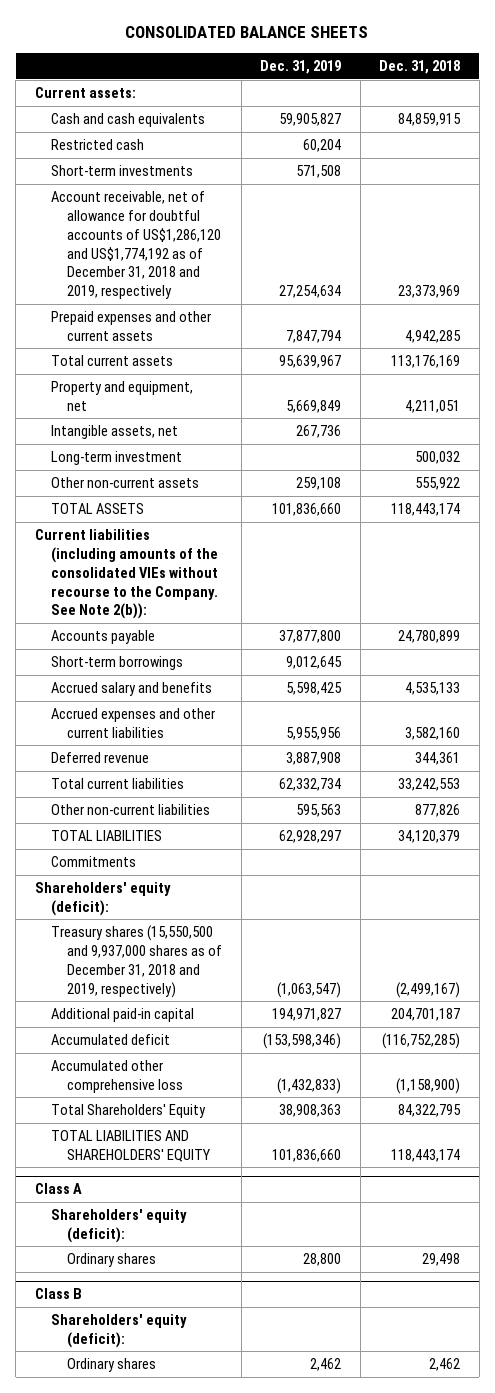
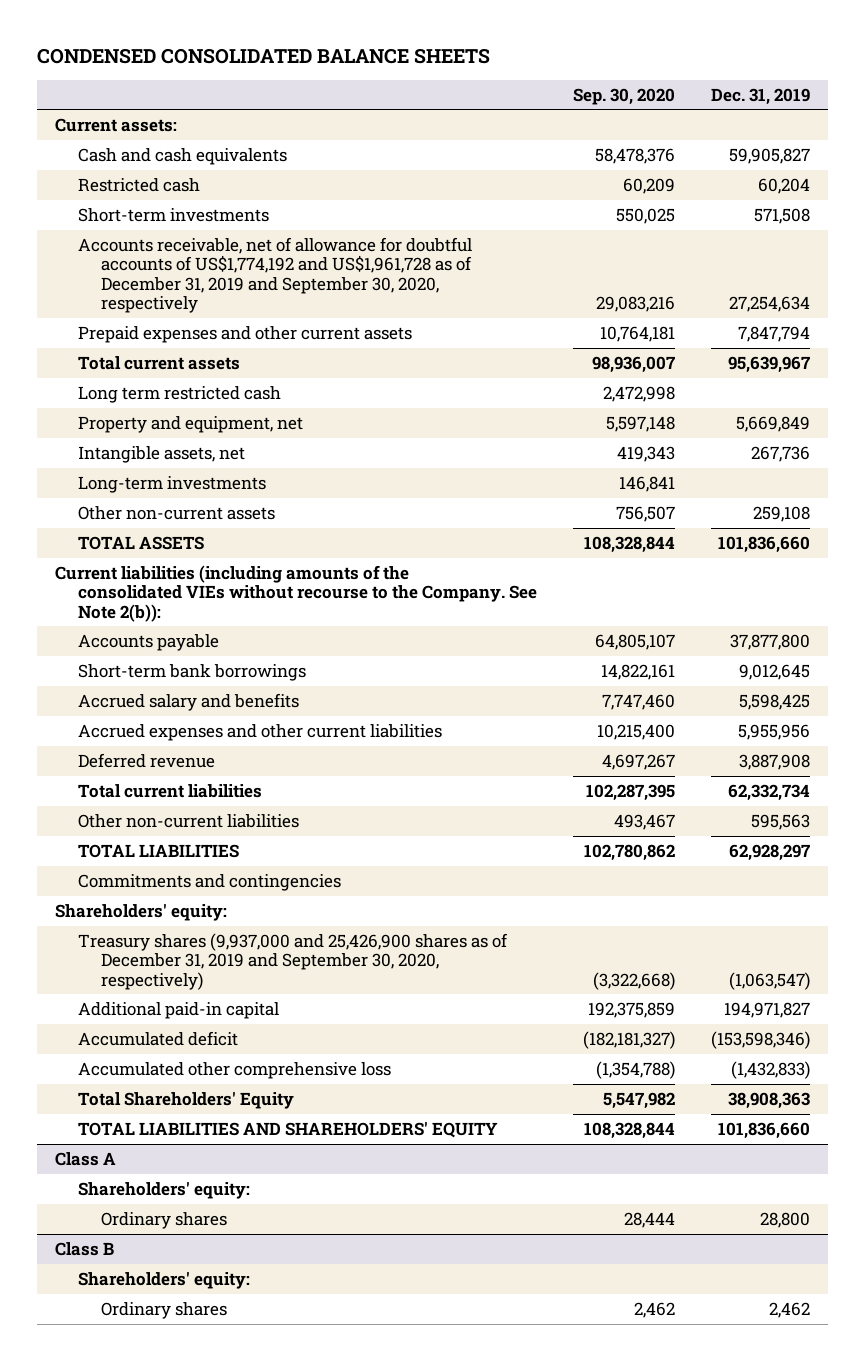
- CONSOLIDATED BALANCE SHEETS
+ CONDENSED CONSOLIDATED BALANCE SHEETS
- | Dec. 31, 2019 | Dec. 31, 2018
+ | Sep. 30, 2020 | Dec. 31, 2019
- Account receivable, net of allowance for doubtful accounts of US$1,286,120 and US$1,774,192 as of December 31, 2018 and 2019, respectively | 27,254,634 | 23,373,969
+ Accounts receivable, net of allowance for doubtful accounts of US$1,774,192 and US$1,961,728 as of December 31, 2019 and September 30, 2020, respectively | 29,083,216 | 27,254,634
+ Long term restricted cash | 2,472,998 |
- Long-term investment | | 500,032
+ Long-term investments | 146,841 |
- Short-term borrowings | 9,012,645 |
+ Short-term bank borrowings | 14,822,161 | 9,012,645
- Commitments
- Shareholders' equity (deficit):
- Treasury shares (15,550,500 and 9,937,000 shares as of December 31, 2018 and 2019, respectively) | (1,063,547) | (2,499,167)
+ Commitments and contingencies
+ Shareholders' equity:
+ Treasury shares (9,937,000 and 25,426,900 shares as of December 31, 2019 and September 30, 2020, respectively) | (3,322,668) | (1,063,547)
@ Class A
- Shareholders' equity (deficit):
+ Shareholders' equity:
@ Class B
- Shareholders' equity (deficit):
+ Shareholders' equity:

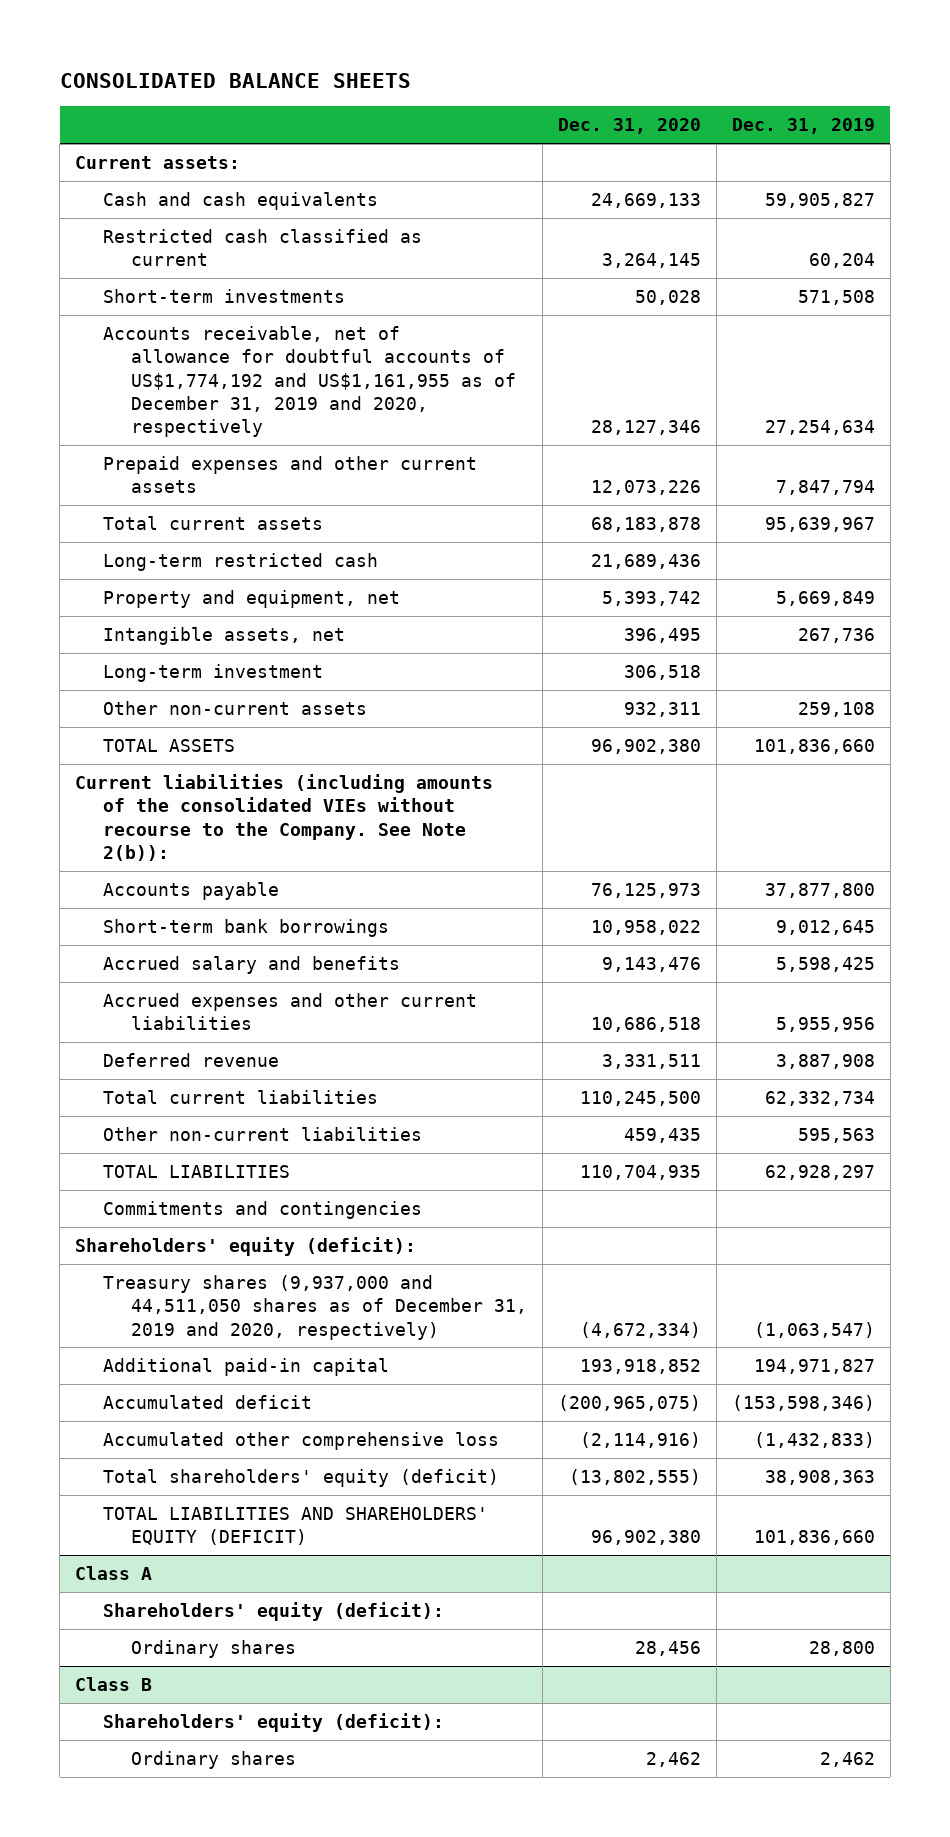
- CONDENSED CONSOLIDATED BALANCE SHEETS
+ CONSOLIDATED BALANCE SHEETS
- | Sep. 30, 2020 | Dec. 31, 2019
+ | Dec. 31, 2020 | Dec. 31, 2019
- Restricted cash | 60,209 | 60,204
+ Restricted cash classified as current | 3,264,145 | 60,204
- Accounts receivable, net of allowance for doubtful accounts of US$1,774,192 and US$1,961,728 as of December 31, 2019 and September 30, 2020, respectively | 29,083,216 | 27,254,634
+ Accounts receivable, net of allowance for doubtful accounts of US$1,774,192 and US$1,161,955 as of December 31, 2019 and 2020, respectively | 28,127,346 | 27,254,634
- Long term restricted cash | 2,472,998 |
+ Long-term restricted cash | 21,689,436 |
- Long-term investments | 146,841 |
+ Long-term investment | 306,518 |
- Shareholders' equity:
- Treasury shares (9,937,000 and 25,426,900 shares as of December 31, 2019 and September 30, 2020, respectively) | (3,322,668) | (1,063,547)
+ Shareholders' equity (deficit):
+ Treasury shares (9,937,000 and 44,511,050 shares as of December 31, 2019 and 2020, respectively) | (4,672,334) | (1,063,547)
- Total Shareholders' Equity | 5,547,982 | 38,908,363
- TOTAL LIABILITIES AND SHAREHOLDERS' EQUITY | 108,328,844 | 101,836,660
+ Total shareholders' equity (deficit) | (13,802,555) | 38,908,363
+ TOTAL LIABILITIES AND SHAREHOLDERS' EQUITY (DEFICIT) | 96,902,380 | 101,836,660
@ Class A
- Shareholders' equity:
+ Shareholders' equity (deficit):
@ Class B
- Shareholders' equity:
+ Shareholders' equity (deficit):

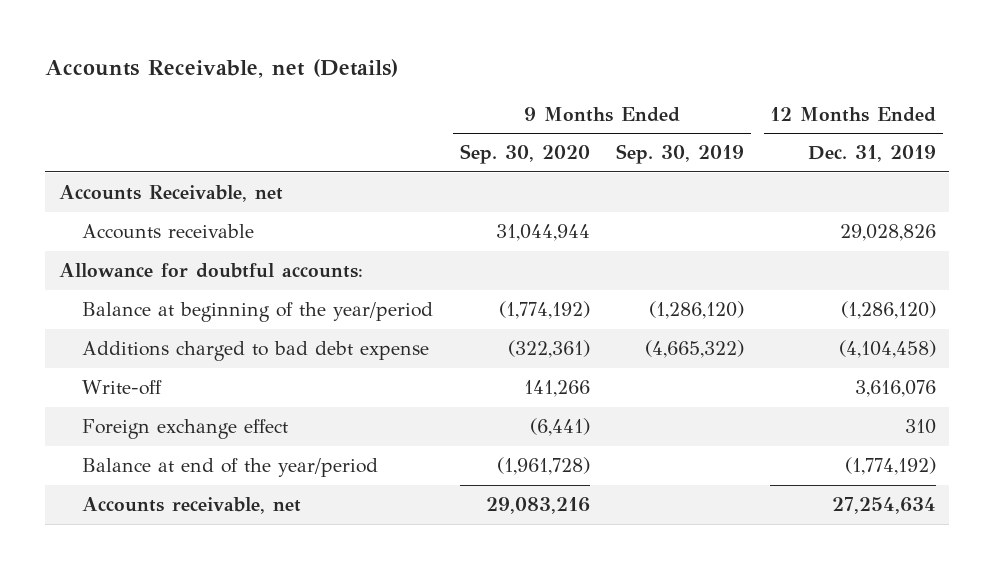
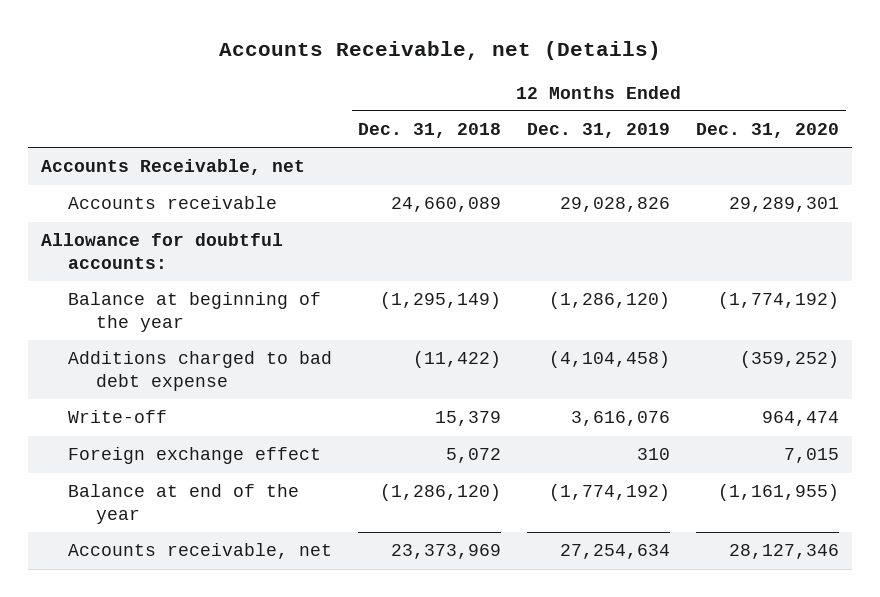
- | 9 Months Ended Sep. 30, 2020 | 9 Months Ended Sep. 30, 2019 | 12 Months Ended Dec. 31, 2019
+ | 12 Months Ended Dec. 31, 2018 | 12 Months Ended Dec. 31, 2019 | 12 Months Ended Dec. 31, 2020
- Balance at beginning of the year/period | (1,774,192) | (1,286,120) | (1,286,120)
+ Balance at beginning of the year | (1,295,149) | (1,286,120) | (1,774,192)
- Balance at end of the year/period | (1,961,728) | | (1,774,192)
+ Balance at end of the year | (1,286,120) | (1,774,192) | (1,161,955)

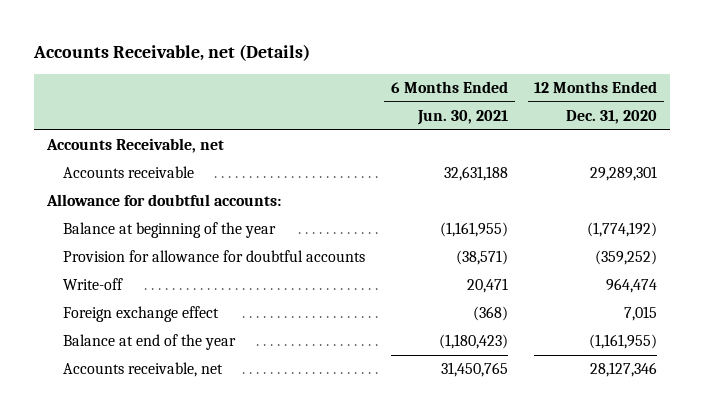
- | 12 Months Ended Dec. 31, 2018 | 12 Months Ended Dec. 31, 2019 | 12 Months Ended Dec. 31, 2020
+ | 6 Months Ended Jun. 30, 2021 | 12 Months Ended Dec. 31, 2020
- Additions charged to bad debt expense | (11,422) | (4,104,458) | (359,252)
+ Provision for allowance for doubtful accounts | (38,571) | (359,252)

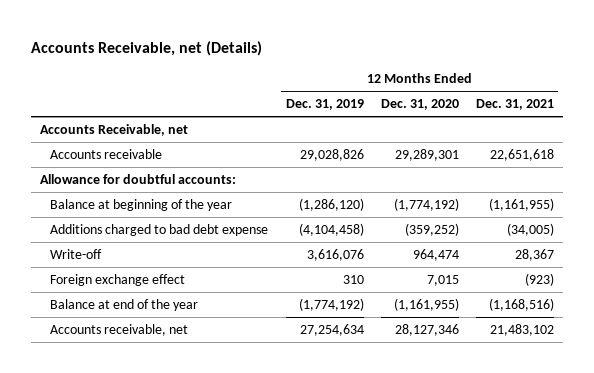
- | 6 Months Ended Jun. 30, 2021 | 12 Months Ended Dec. 31, 2020
+ | 12 Months Ended Dec. 31, 2019 | 12 Months Ended Dec. 31, 2020 | 12 Months Ended Dec. 31, 2021
- Provision for allowance for doubtful accounts | (38,571) | (359,252)
+ Additions charged to bad debt expense | (4,104,458) | (359,252) | (34,005)

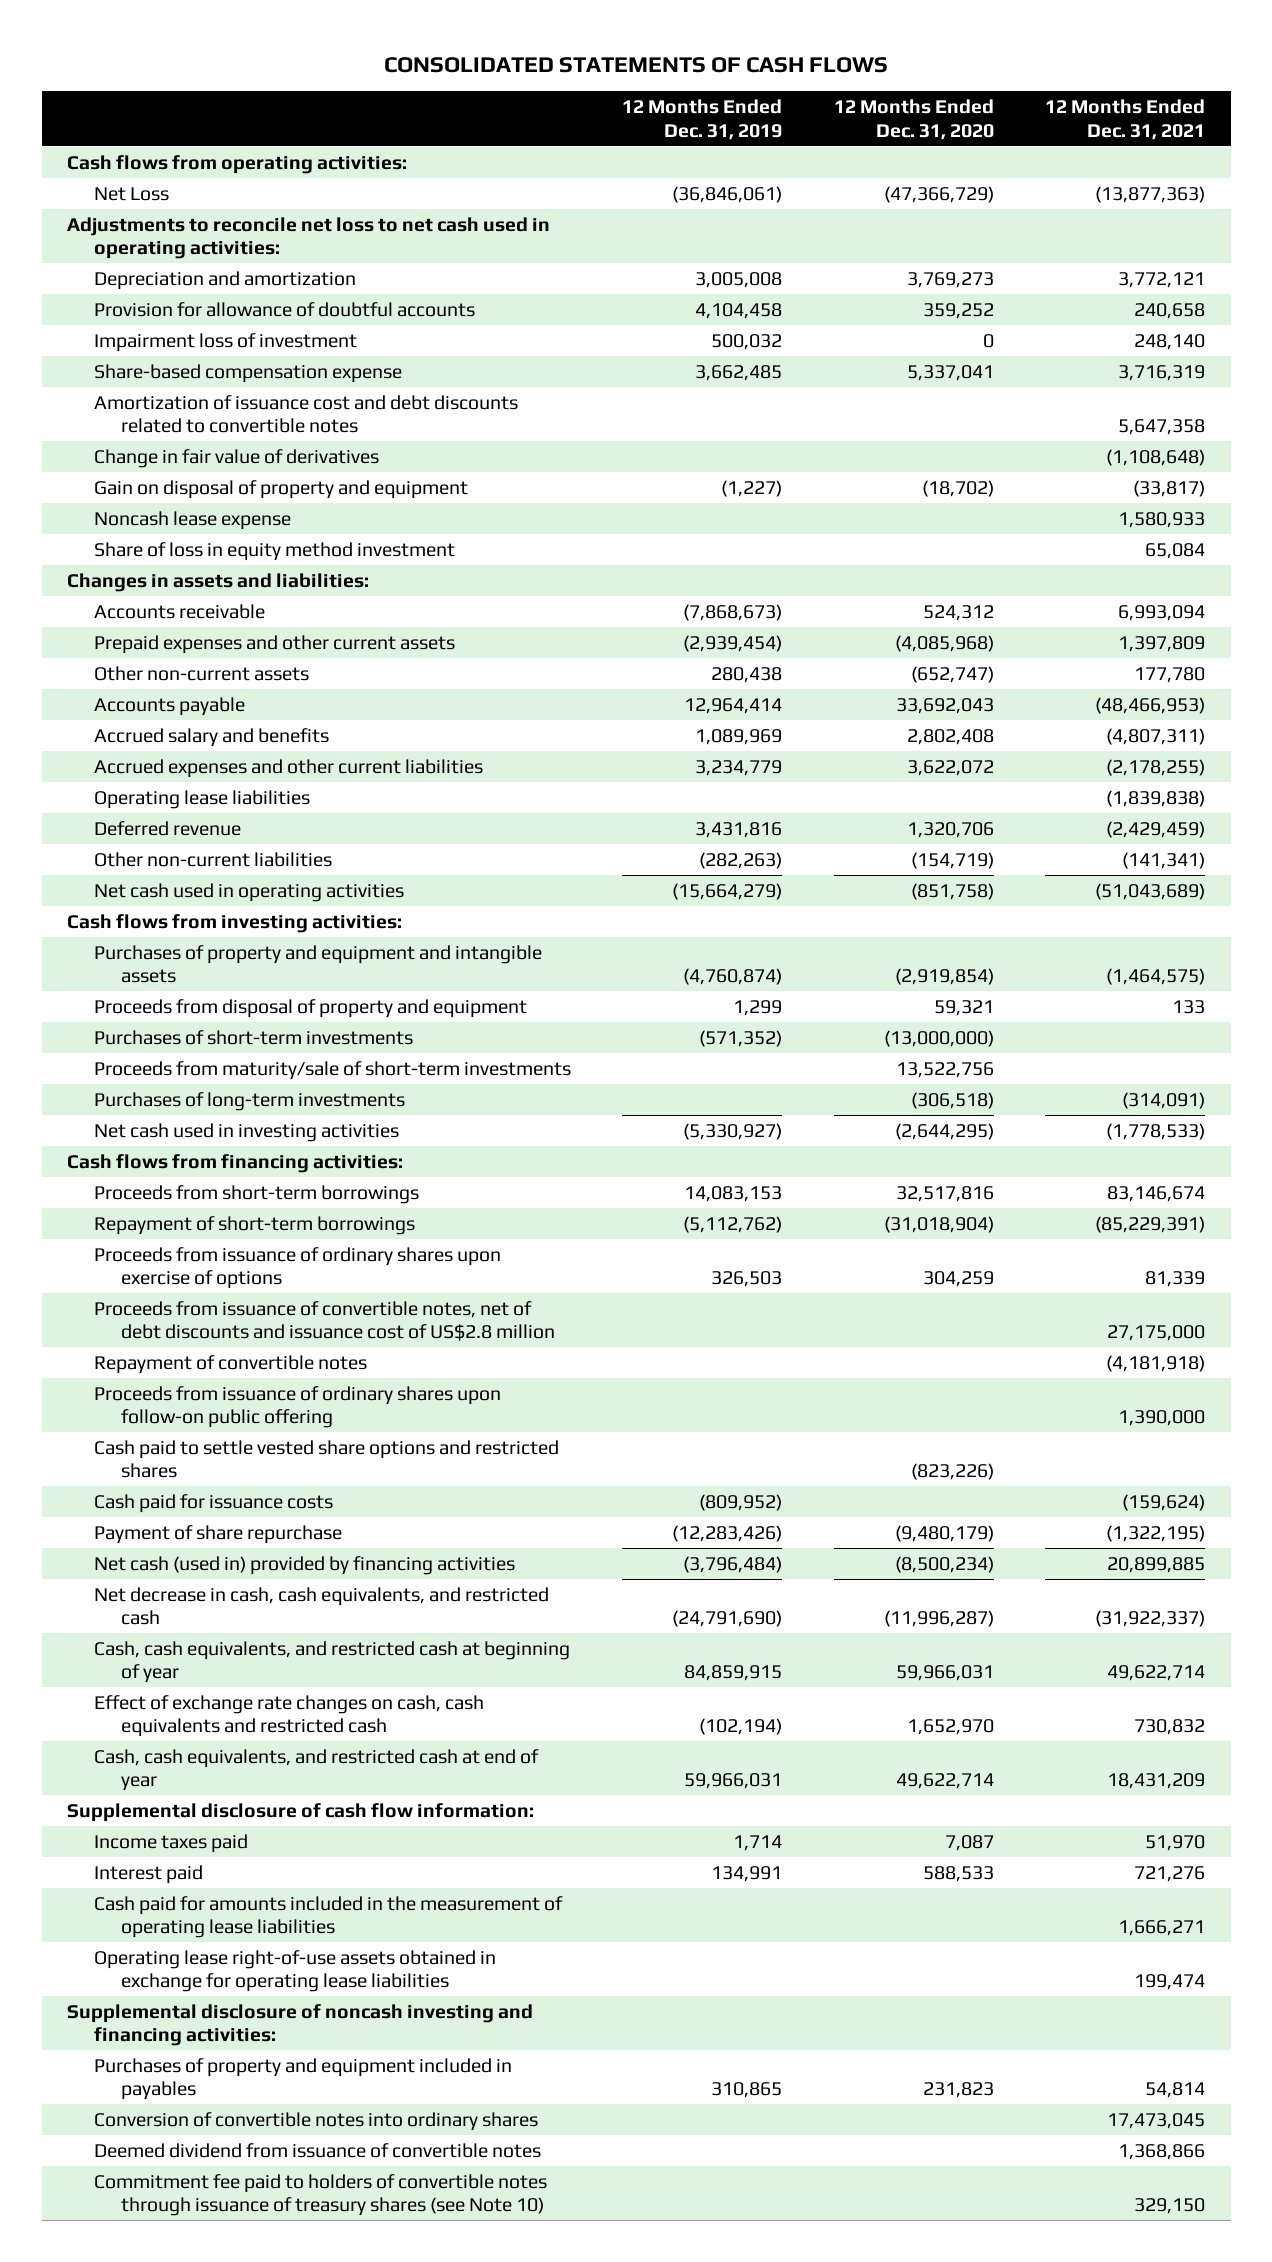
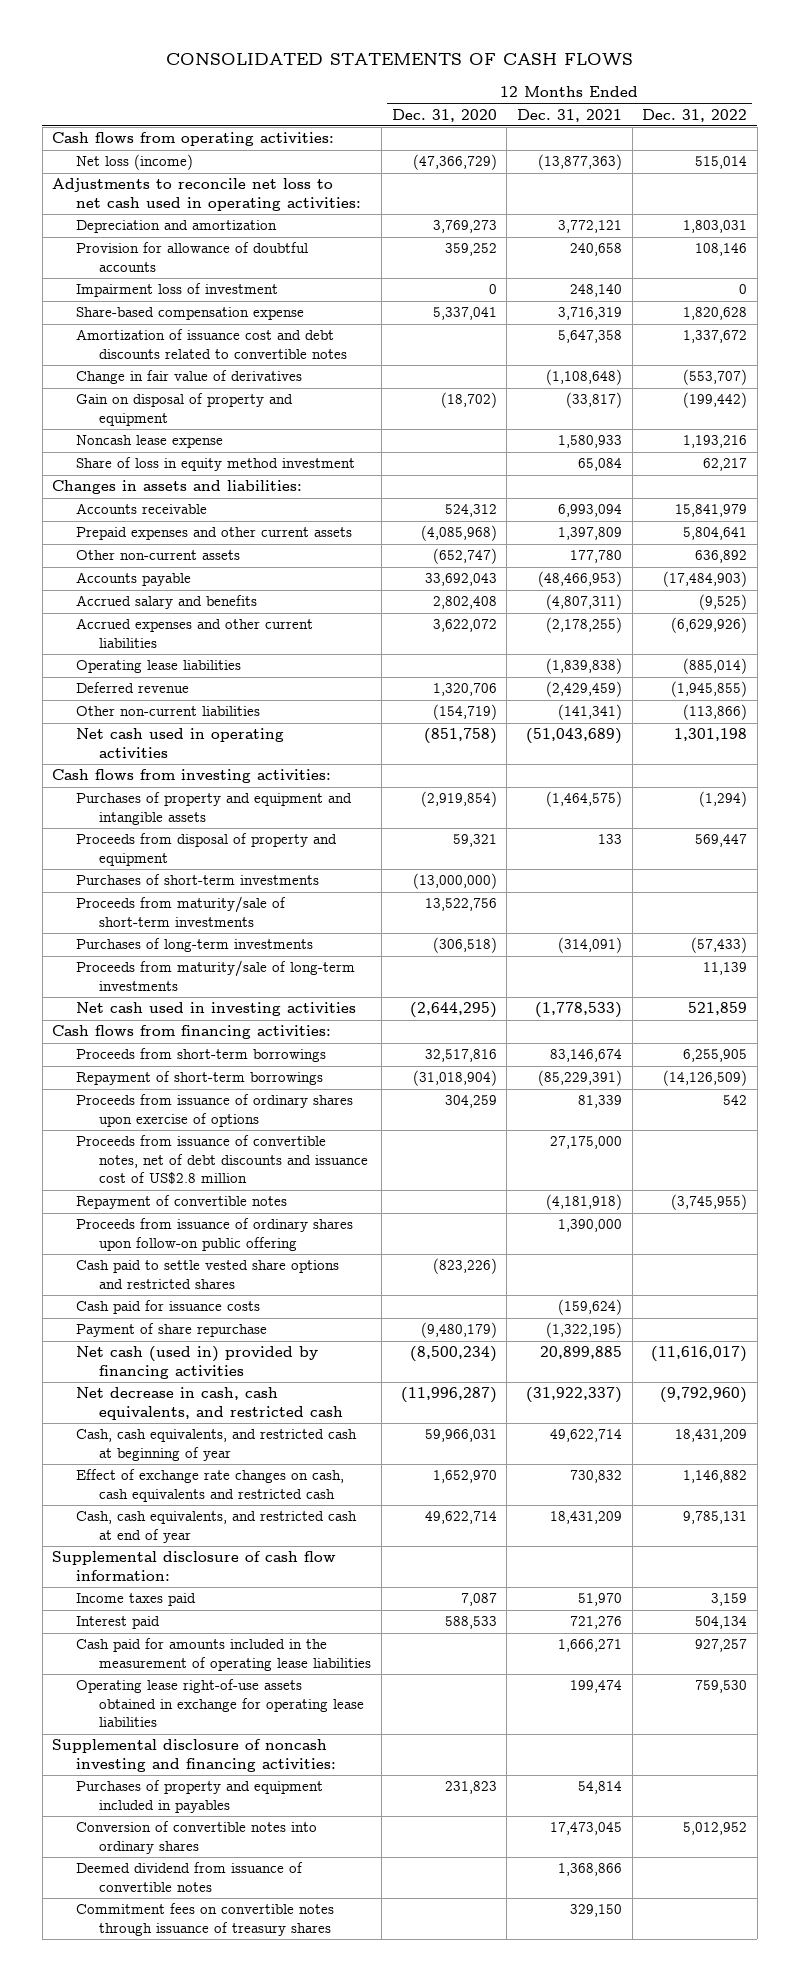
- | 12 Months Ended Dec. 31, 2019 | 12 Months Ended Dec. 31, 2020 | 12 Months Ended Dec. 31, 2021
+ | 12 Months Ended Dec. 31, 2020 | 12 Months Ended Dec. 31, 2021 | 12 Months Ended Dec. 31, 2022
- Net Loss | (36,846,061) | (47,366,729) | (13,877,363)
+ Net loss (income) | (47,366,729) | (13,877,363) | 515,014
+ Proceeds from maturity/sale of long-term investments | | | 11,139
- Commitment fee paid to holders of convertible notes through issuance of treasury shares (see Note 10) | | | 329,150
+ Commitment fees on convertible notes through issuance of treasury shares | | 329,150 |

